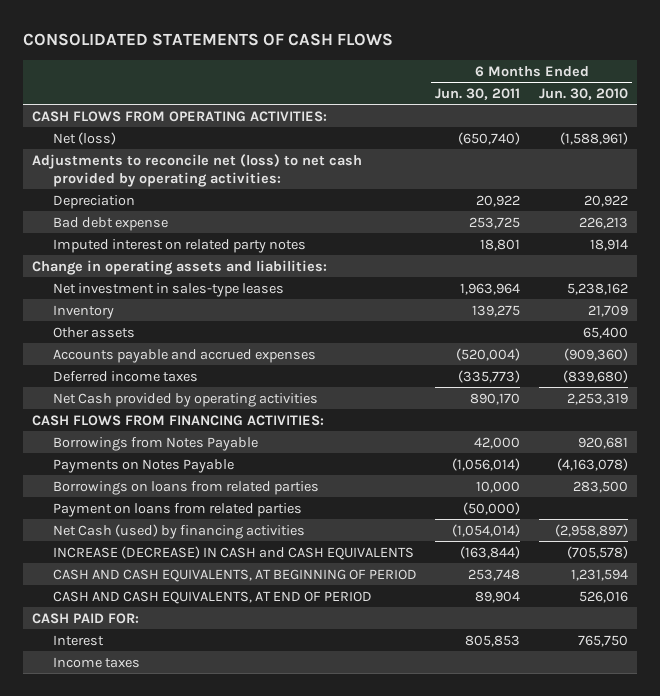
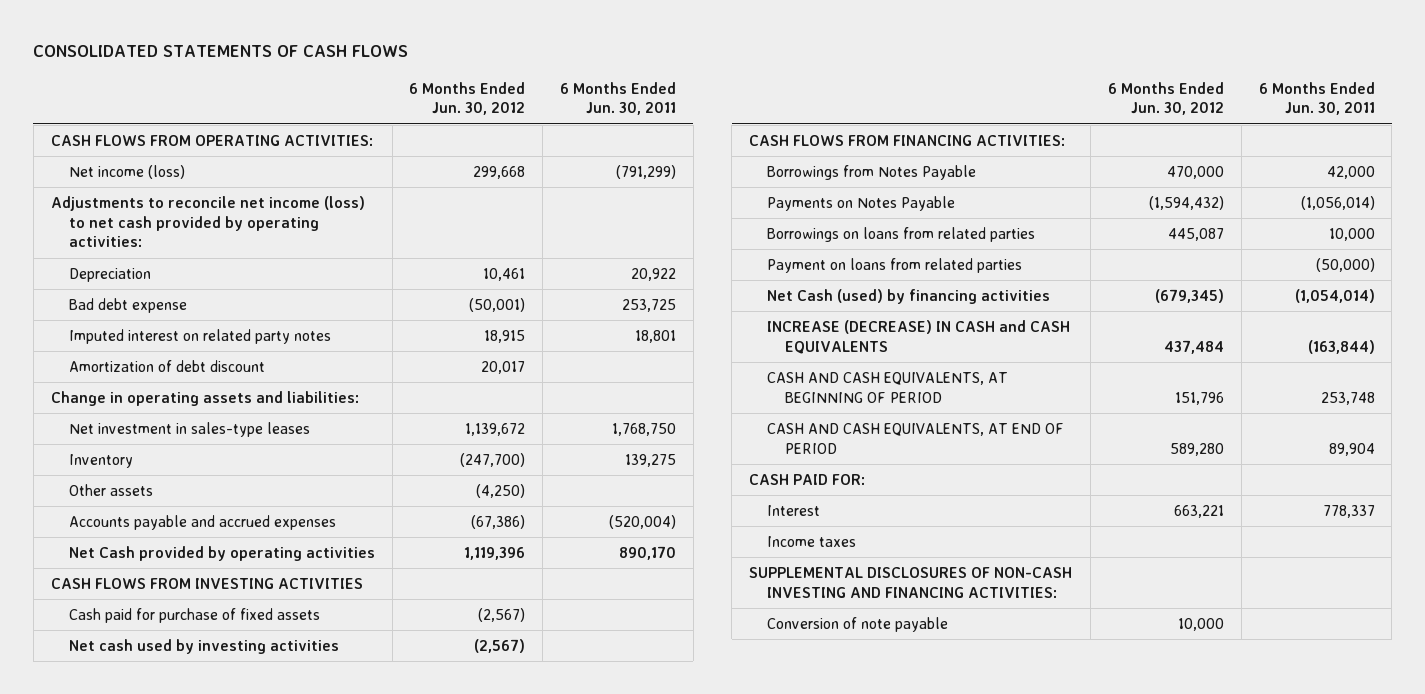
- | 6 Months Ended Jun. 30, 2011 | 6 Months Ended Jun. 30, 2010
+ | 6 Months Ended Jun. 30, 2012 | 6 Months Ended Jun. 30, 2011
- Net (loss) | (650,740) | (1,588,961)
- Adjustments to reconcile net (loss) to net cash provided by operating activities:
+ Net income (loss) | 299,668 | (791,299)
+ Adjustments to reconcile net income (loss) to net cash provided by operating activities:
+ Amortization of debt discount | 20,017 |
- Net investment in sales-type leases | 1,963,964 | 5,238,162
+ Net investment in sales-type leases | 1,139,672 | 1,768,750
- Deferred income taxes | (335,773) | (839,680)
+ CASH FLOWS FROM INVESTING ACTIVITIES
+ Cash paid for purchase of fixed assets | (2,567) |
+ Net cash used by investing activities | (2,567) |
- Interest | 805,853 | 765,750
+ Interest | 663,221 | 778,337
+ SUPPLEMENTAL DISCLOSURES OF NON-CASH INVESTING AND FINANCING ACTIVITIES:
+ Conversion of note payable | 10,000 |

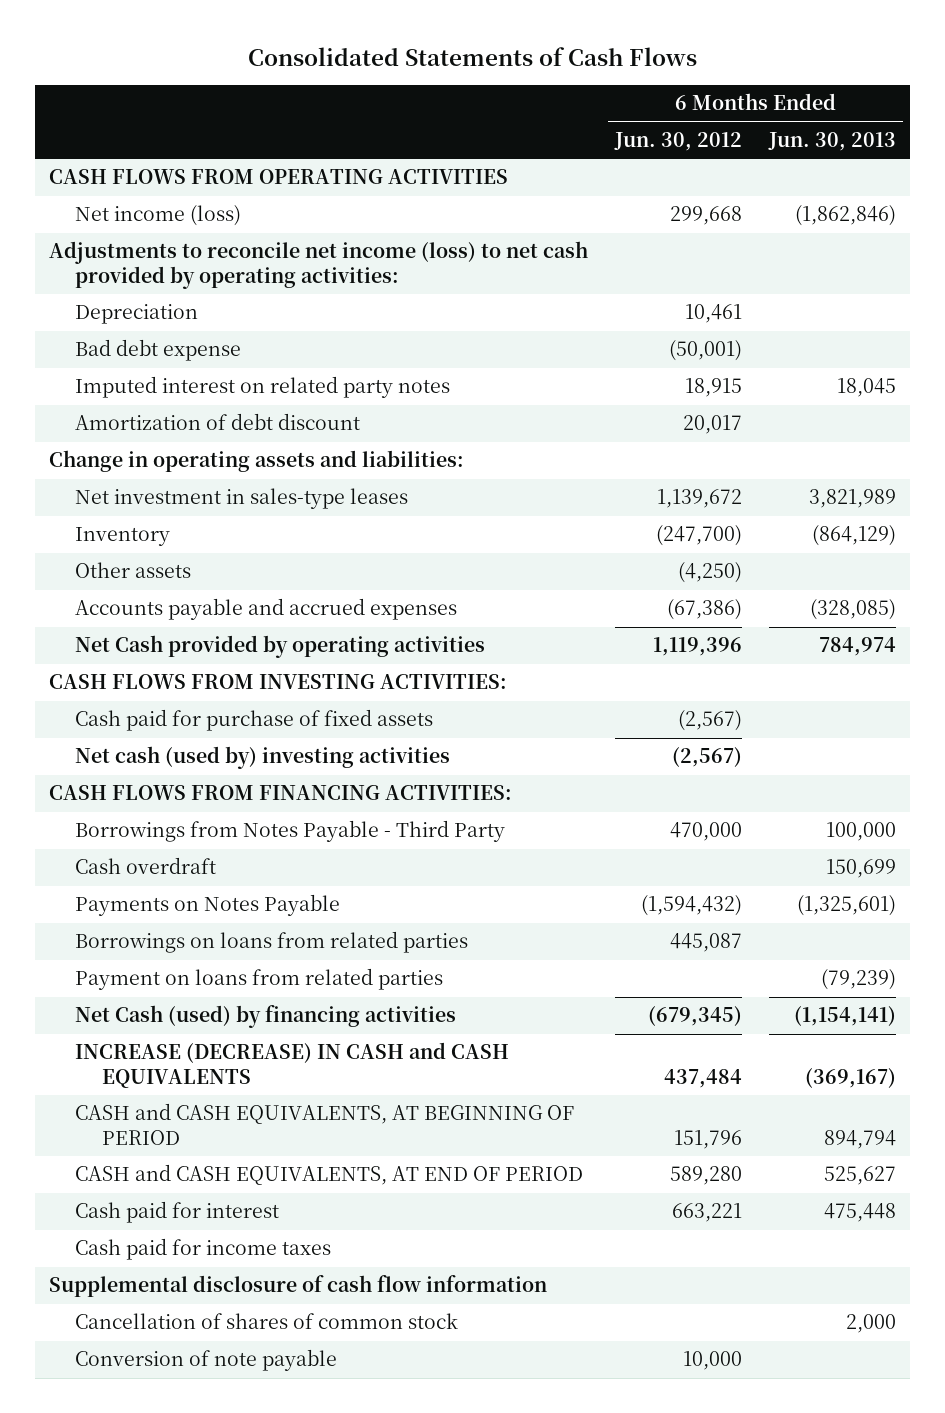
- CONSOLIDATED STATEMENTS OF CASH FLOWS
+ Consolidated Statements of Cash Flows
- | 6 Months Ended Jun. 30, 2012 | 6 Months Ended Jun. 30, 2011
+ | 6 Months Ended Jun. 30, 2012 | 6 Months Ended Jun. 30, 2013
- CASH FLOWS FROM OPERATING ACTIVITIES:
+ CASH FLOWS FROM OPERATING ACTIVITIES
- CASH FLOWS FROM INVESTING ACTIVITIES
+ CASH FLOWS FROM INVESTING ACTIVITIES:
- Net cash used by investing activities | (2,567) |
+ Net cash (used by) investing activities | (2,567) |
- Borrowings from Notes Payable | 470,000 | 42,000
+ Borrowings from Notes Payable - Third Party | 470,000 | 100,000
+ Cash overdraft | | 150,699
- CASH AND CASH EQUIVALENTS, AT BEGINNING OF PERIOD | 151,796 | 253,748
- CASH AND CASH EQUIVALENTS, AT END OF PERIOD | 589,280 | 89,904
- CASH PAID FOR:
- Interest | 663,221 | 778,337
- Income taxes
- SUPPLEMENTAL DISCLOSURES OF NON-CASH INVESTING AND FINANCING ACTIVITIES:
+ CASH and CASH EQUIVALENTS, AT BEGINNING OF PERIOD | 151,796 | 894,794
+ CASH and CASH EQUIVALENTS, AT END OF PERIOD | 589,280 | 525,627
+ Cash paid for interest | 663,221 | 475,448
+ Cash paid for income taxes
+ Supplemental disclosure of cash flow information
+ Cancellation of shares of common stock | | 2,000

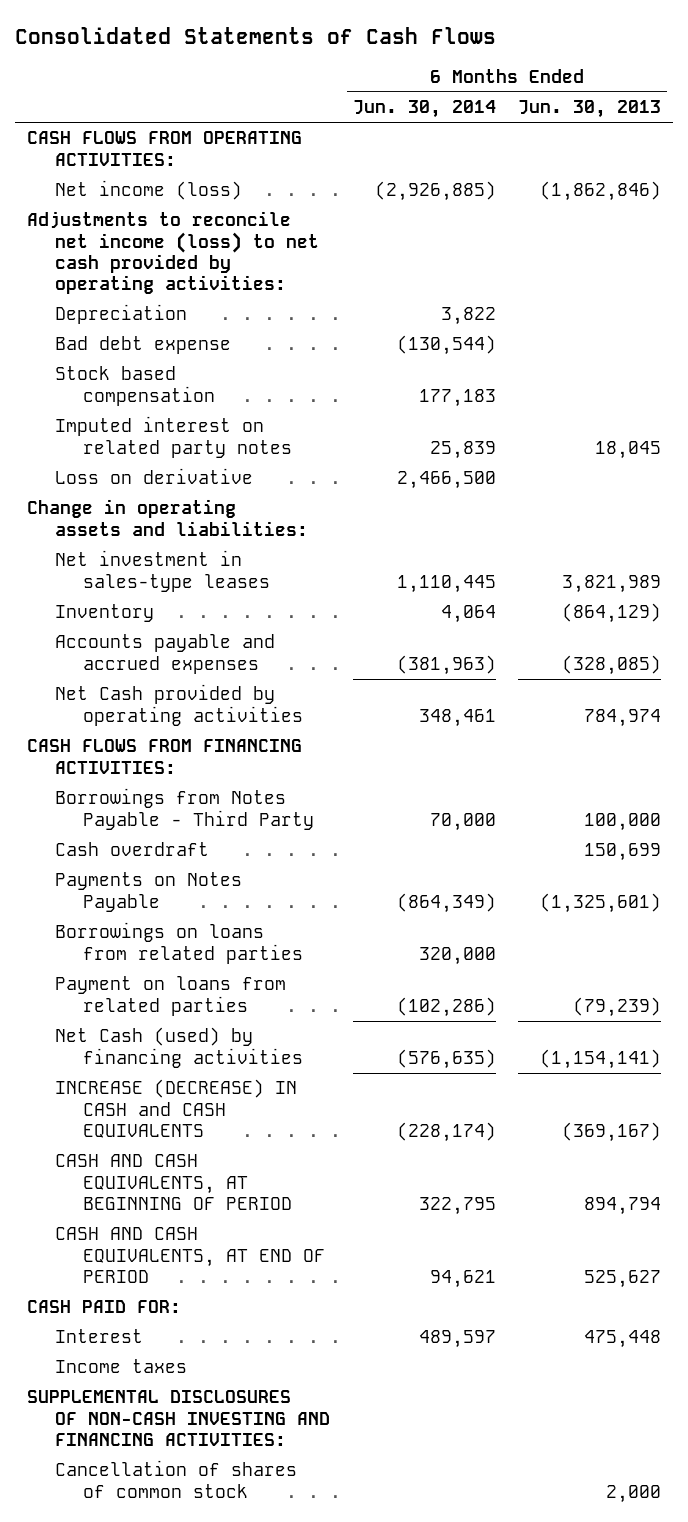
- | 6 Months Ended Jun. 30, 2012 | 6 Months Ended Jun. 30, 2013
+ | 6 Months Ended Jun. 30, 2014 | 6 Months Ended Jun. 30, 2013
- CASH FLOWS FROM OPERATING ACTIVITIES
+ CASH FLOWS FROM OPERATING ACTIVITIES:
+ Stock based compensation | 177,183 |
- Amortization of debt discount | 20,017 |
+ Loss on derivative | 2,466,500 |
- Other assets | (4,250) |
- CASH FLOWS FROM INVESTING ACTIVITIES:
- Cash paid for purchase of fixed assets | (2,567) |
- Net cash (used by) investing activities | (2,567) |
- CASH and CASH EQUIVALENTS, AT BEGINNING OF PERIOD | 151,796 | 894,794
- CASH and CASH EQUIVALENTS, AT END OF PERIOD | 589,280 | 525,627
- Cash paid for interest | 663,221 | 475,448
- Cash paid for income taxes
- Supplemental disclosure of cash flow information
+ CASH AND CASH EQUIVALENTS, AT BEGINNING OF PERIOD | 322,795 | 894,794
+ CASH AND CASH EQUIVALENTS, AT END OF PERIOD | 94,621 | 525,627
+ CASH PAID FOR:
+ Interest | 489,597 | 475,448
+ Income taxes
+ SUPPLEMENTAL DISCLOSURES OF NON-CASH INVESTING AND FINANCING ACTIVITIES:
- Conversion of note payable | 10,000 |

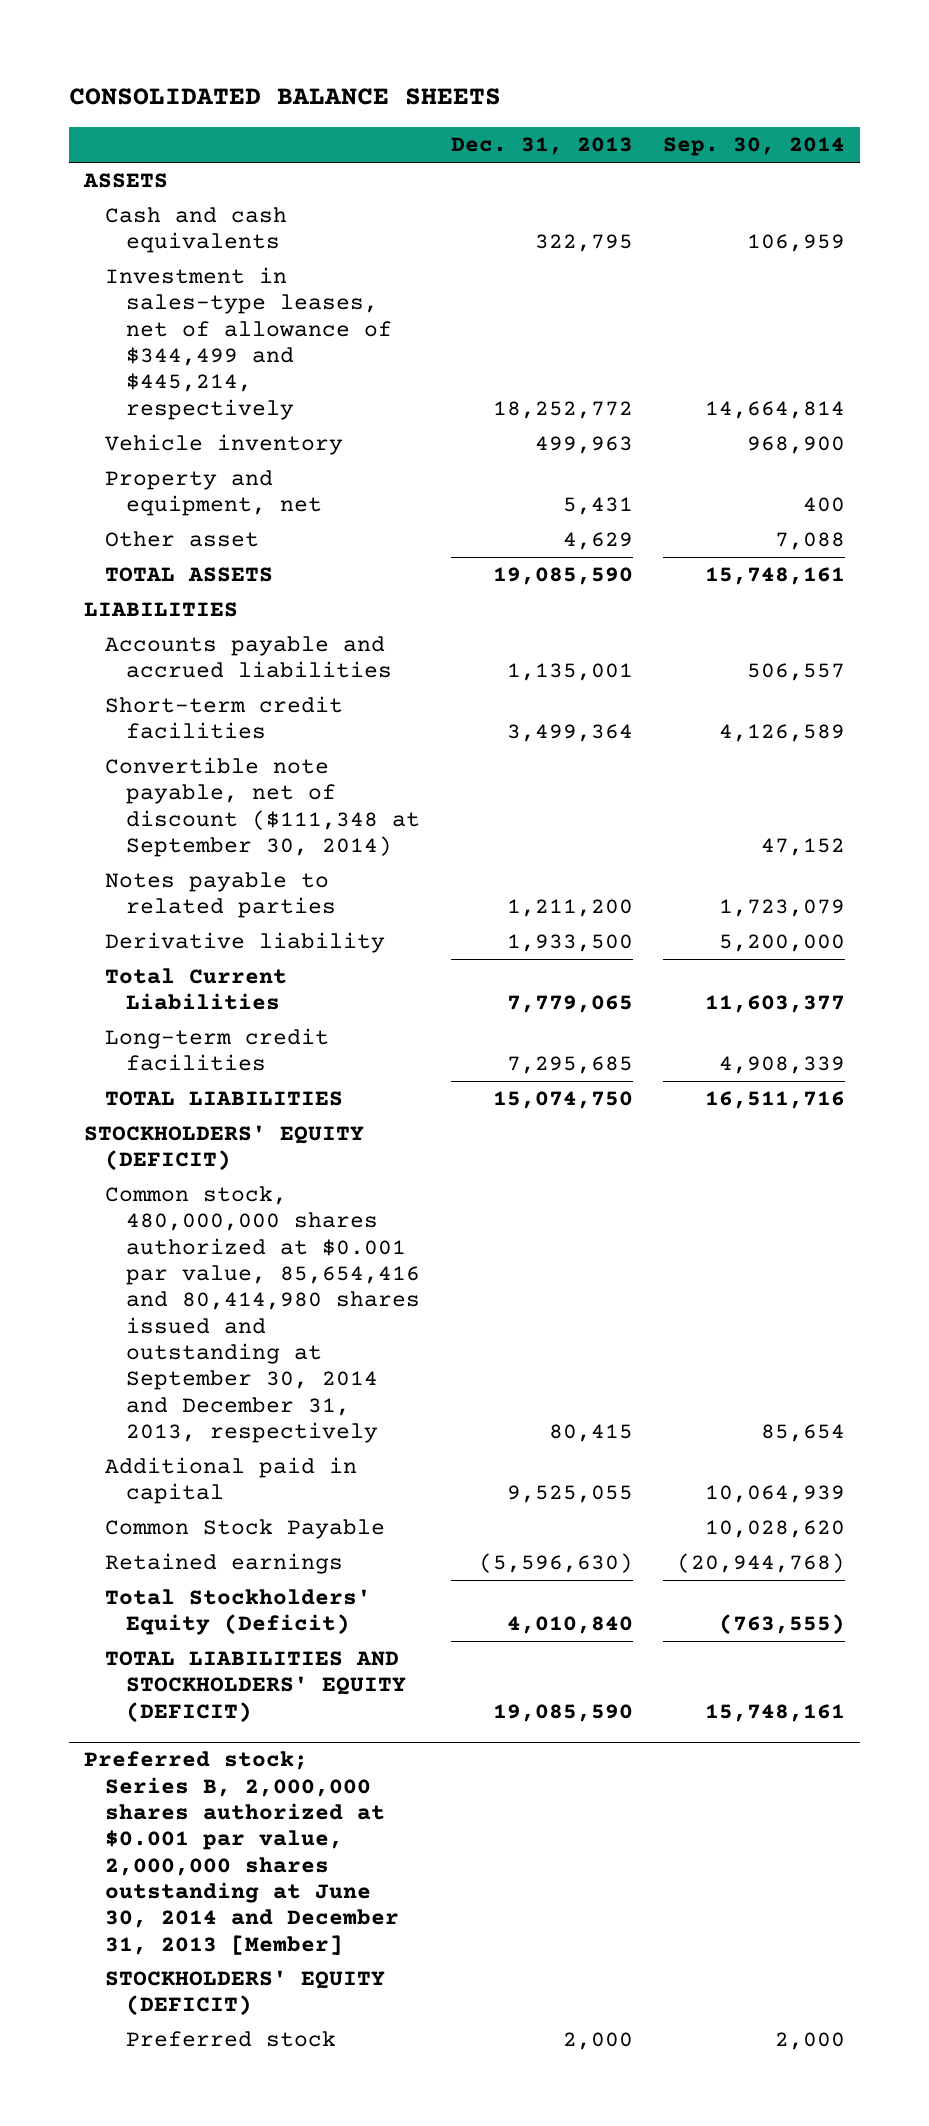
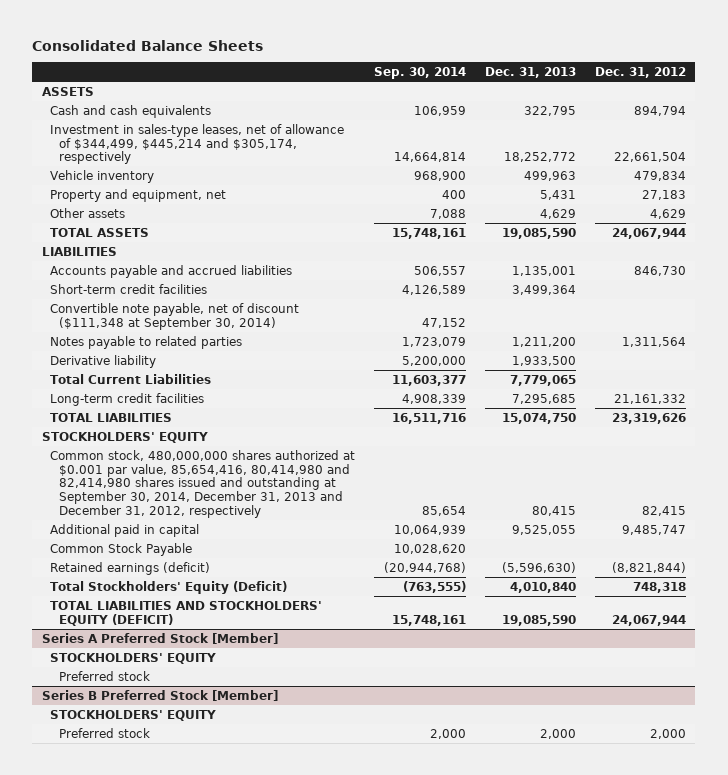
- CONSOLIDATED BALANCE SHEETS
+ Consolidated Balance Sheets
- | Dec. 31, 2013 | Sep. 30, 2014
+ | Sep. 30, 2014 | Dec. 31, 2013 | Dec. 31, 2012
- Investment in sales-type leases, net of allowance of $344,499 and $445,214, respectively | 18,252,772 | 14,664,814
+ Investment in sales-type leases, net of allowance of $344,499, $445,214 and $305,174, respectively | 14,664,814 | 18,252,772 | 22,661,504
- Other asset | 4,629 | 7,088
+ Other assets | 7,088 | 4,629 | 4,629
- STOCKHOLDERS' EQUITY (DEFICIT)
- Common stock, 480,000,000 shares authorized at $0.001 par value, 85,654,416 and 80,414,980 shares issued and outstanding at September 30, 2014 and December 31, 2013, respectively | 80,415 | 85,654
+ STOCKHOLDERS' EQUITY
+ Common stock, 480,000,000 shares authorized at $0.001 par value, 85,654,416, 80,414,980 and 82,414,980 shares issued and outstanding at September 30, 2014, December 31, 2013 and December 31, 2012, respectively | 85,654 | 80,415 | 82,415
- Retained earnings | (5,596,630) | (20,944,768)
+ Retained earnings (deficit) | (20,944,768) | (5,596,630) | (8,821,844)
- Preferred stock; Series B, 2,000,000 shares authorized at $0.001 par value, 2,000,000 shares outstanding at June 30, 2014 and December 31, 2013 [Member]
- STOCKHOLDERS' EQUITY (DEFICIT)
+ Series A Preferred Stock [Member]
+ STOCKHOLDERS' EQUITY
+ Preferred stock
+ Series B Preferred Stock [Member]
+ STOCKHOLDERS' EQUITY

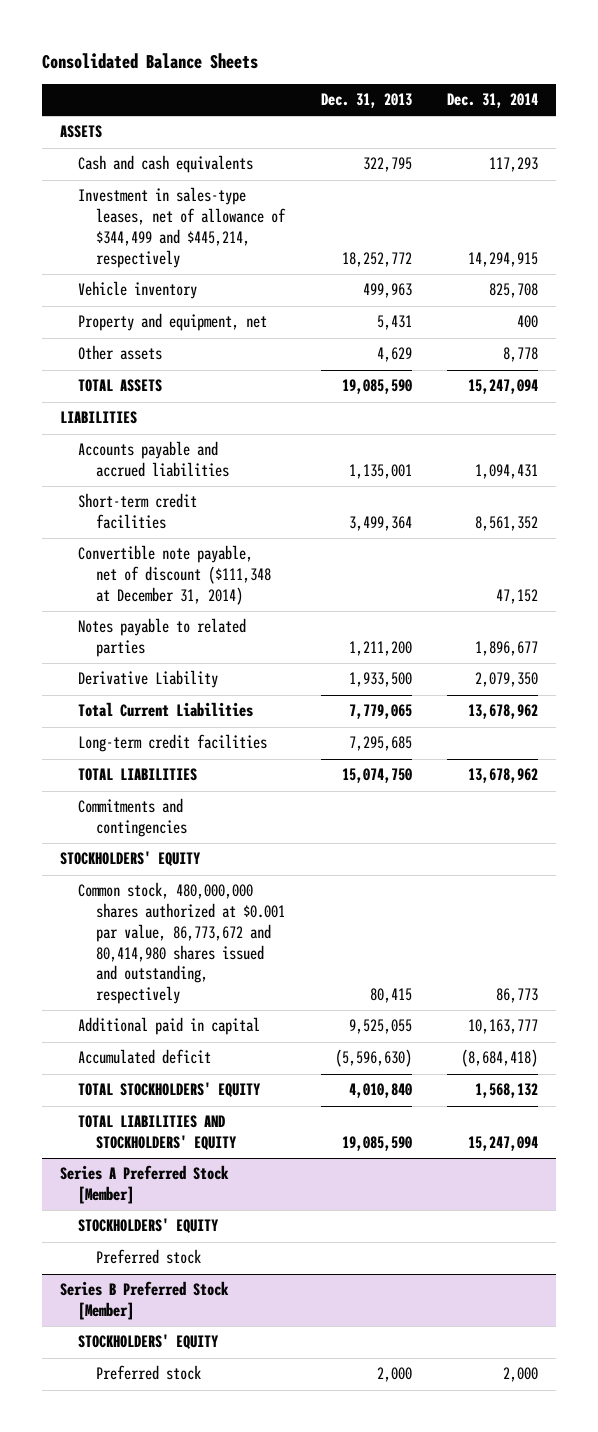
- | Sep. 30, 2014 | Dec. 31, 2013 | Dec. 31, 2012
+ | Dec. 31, 2013 | Dec. 31, 2014
- Investment in sales-type leases, net of allowance of $344,499, $445,214 and $305,174, respectively | 14,664,814 | 18,252,772 | 22,661,504
+ Investment in sales-type leases, net of allowance of $344,499 and $445,214, respectively | 18,252,772 | 14,294,915
- Convertible note payable, net of discount ($111,348 at September 30, 2014) | 47,152 | |
+ Convertible note payable, net of discount ($111,348 at December 31, 2014) | | 47,152
- Derivative liability | 5,200,000 | 1,933,500 |
+ Derivative Liability | 1,933,500 | 2,079,350
+ Commitments and contingencies
- Common stock, 480,000,000 shares authorized at $0.001 par value, 85,654,416, 80,414,980 and 82,414,980 shares issued and outstanding at September 30, 2014, December 31, 2013 and December 31, 2012, respectively | 85,654 | 80,415 | 82,415
+ Common stock, 480,000,000 shares authorized at $0.001 par value, 86,773,672 and 80,414,980 shares issued and outstanding, respectively | 80,415 | 86,773
- Common Stock Payable | 10,028,620 | |
- Retained earnings (deficit) | (20,944,768) | (5,596,630) | (8,821,844)
- Total Stockholders' Equity (Deficit) | (763,555) | 4,010,840 | 748,318
- TOTAL LIABILITIES AND STOCKHOLDERS' EQUITY (DEFICIT) | 15,748,161 | 19,085,590 | 24,067,944
+ Accumulated deficit | (5,596,630) | (8,684,418)
+ TOTAL STOCKHOLDERS' EQUITY | 4,010,840 | 1,568,132
+ TOTAL LIABILITIES AND STOCKHOLDERS' EQUITY | 19,085,590 | 15,247,094

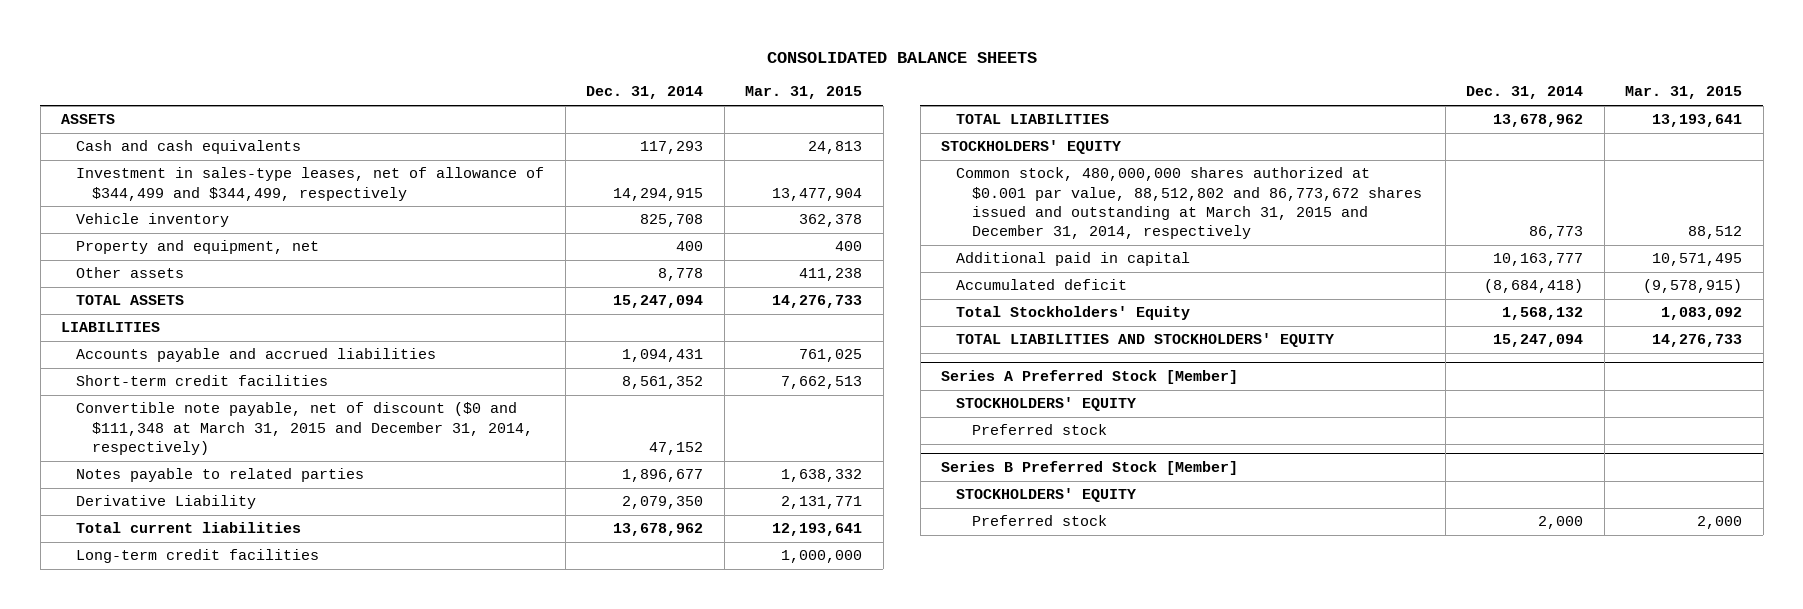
- Consolidated Balance Sheets
+ CONSOLIDATED BALANCE SHEETS
- | Dec. 31, 2013 | Dec. 31, 2014
+ | Dec. 31, 2014 | Mar. 31, 2015
- Investment in sales-type leases, net of allowance of $344,499 and $445,214, respectively | 18,252,772 | 14,294,915
+ Investment in sales-type leases, net of allowance of $344,499 and $344,499, respectively | 14,294,915 | 13,477,904
- Convertible note payable, net of discount ($111,348 at December 31, 2014) | | 47,152
+ Convertible note payable, net of discount ($0 and $111,348 at March 31, 2015 and December 31, 2014, respectively) | 47,152 |
- Total Current Liabilities | 7,779,065 | 13,678,962
+ Total current liabilities | 13,678,962 | 12,193,641
- Commitments and contingencies
- Common stock, 480,000,000 shares authorized at $0.001 par value, 86,773,672 and 80,414,980 shares issued and outstanding, respectively | 80,415 | 86,773
+ Common stock, 480,000,000 shares authorized at $0.001 par value, 88,512,802 and 86,773,672 shares issued and outstanding at March 31, 2015 and December 31, 2014, respectively | 86,773 | 88,512
- TOTAL STOCKHOLDERS' EQUITY | 4,010,840 | 1,568,132
+ Total Stockholders' Equity | 1,568,132 | 1,083,092

